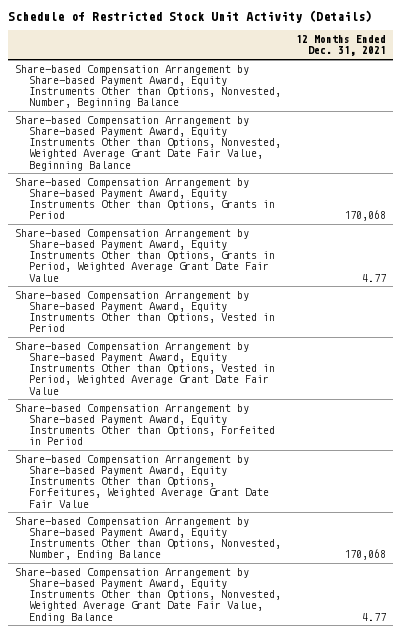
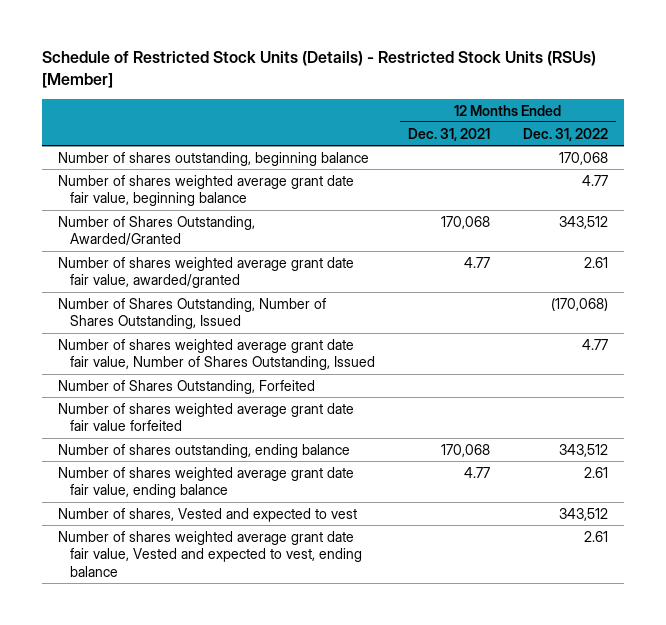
- Schedule of Restricted Stock Unit Activity (Details)
+ Schedule of Restricted Stock Units (Details) - Restricted Stock Units (RSUs) [Member]
- | 12 Months Ended Dec. 31, 2021
+ | 12 Months Ended Dec. 31, 2021 | 12 Months Ended Dec. 31, 2022
- Share-based Compensation Arrangement by Share-based Payment Award, Equity Instruments Other than Options, Nonvested, Number, Beginning Balance
- Share-based Compensation Arrangement by Share-based Payment Award, Equity Instruments Other than Options, Nonvested, Weighted Average Grant Date Fair Value, Beginning Balance
- Share-based Compensation Arrangement by Share-based Payment Award, Equity Instruments Other than Options, Grants in Period | 170,068
- Share-based Compensation Arrangement by Share-based Payment Award, Equity Instruments Other than Options, Grants in Period, Weighted Average Grant Date Fair Value | 4.77
- Share-based Compensation Arrangement by Share-based Payment Award, Equity Instruments Other than Options, Vested in Period
- Share-based Compensation Arrangement by Share-based Payment Award, Equity Instruments Other than Options, Vested in Period, Weighted Average Grant Date Fair Value
- Share-based Compensation Arrangement by Share-based Payment Award, Equity Instruments Other than Options, Forfeited in Period
- Share-based Compensation Arrangement by Share-based Payment Award, Equity Instruments Other than Options, Forfeitures, Weighted Average Grant Date Fair Value
- Share-based Compensation Arrangement by Share-based Payment Award, Equity Instruments Other than Options, Nonvested, Number, Ending Balance | 170,068
- Share-based Compensation Arrangement by Share-based Payment Award, Equity Instruments Other than Options, Nonvested, Weighted Average Grant Date Fair Value, Ending Balance | 4.77
+ Number of shares outstanding, beginning balance | | 170,068
+ Number of shares weighted average grant date fair value, beginning balance | | 4.77
+ Number of Shares Outstanding, Awarded/Granted | 170,068 | 343,512
+ Number of shares weighted average grant date fair value, awarded/granted | 4.77 | 2.61
+ Number of Shares Outstanding, Number of Shares Outstanding, Issued | | (170,068)
+ Number of shares weighted average grant date fair value, Number of Shares Outstanding, Issued | | 4.77
+ Number of Shares Outstanding, Forfeited
+ Number of shares weighted average grant date fair value forfeited
+ Number of shares outstanding, ending balance | 170,068 | 343,512
+ Number of shares weighted average grant date fair value, ending balance | 4.77 | 2.61
+ Number of shares, Vested and expected to vest | | 343,512
+ Number of shares weighted average grant date fair value, Vested and expected to vest, ending balance | | 2.61

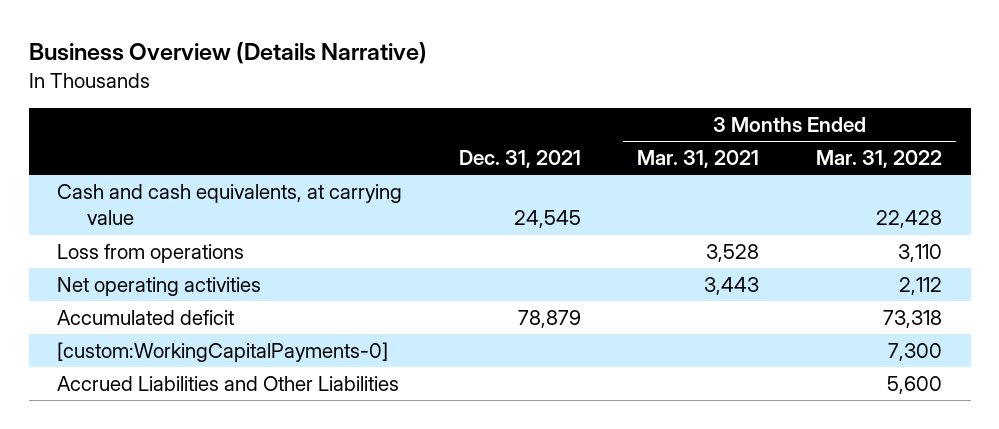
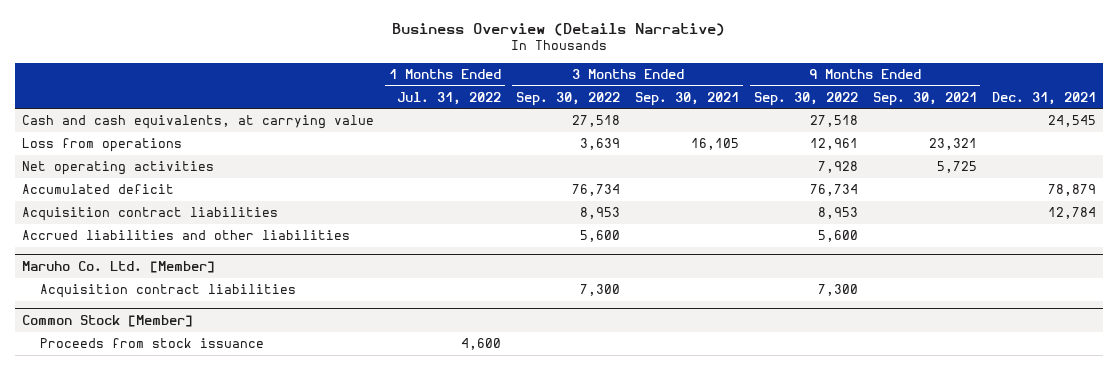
- | Dec. 31, 2021 | 3 Months Ended Mar. 31, 2021 | 3 Months Ended Mar. 31, 2022
+ | 1 Months Ended Jul. 31, 2022 | 3 Months Ended Sep. 30, 2022 | 3 Months Ended Sep. 30, 2021 | 9 Months Ended Sep. 30, 2022 | 9 Months Ended Sep. 30, 2021 | Dec. 31, 2021
- [custom:WorkingCapitalPayments-0] | | | 7,300
- Accrued Liabilities and Other Liabilities | | | 5,600
+ Acquisition contract liabilities | | 8,953 | | 8,953 | | 12,784
+ Accrued liabilities and other liabilities | | 5,600 | | 5,600 | |
+ Maruho Co. Ltd. [Member]
+ Acquisition contract liabilities | | 7,300 | | 7,300 | |
+ Common Stock [Member]
+ Proceeds from stock issuance | 4,600 | | | | |

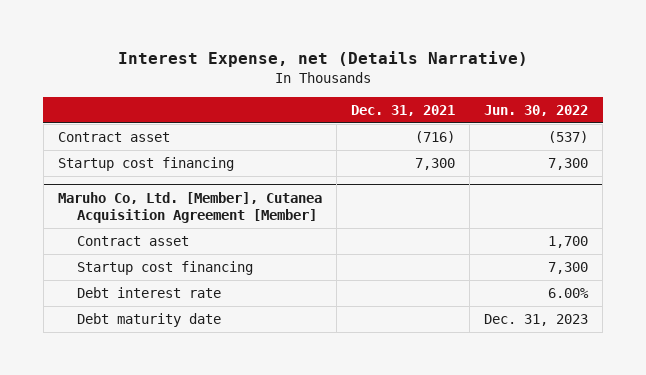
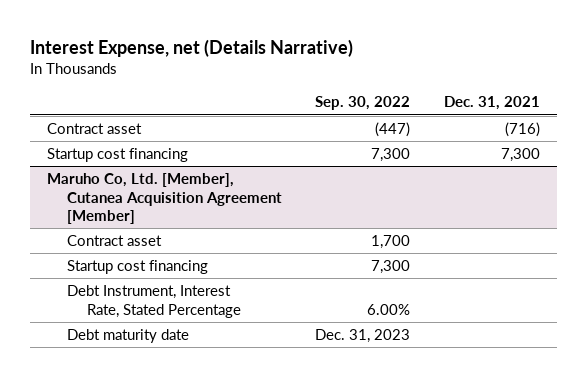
- | Dec. 31, 2021 | Jun. 30, 2022
+ | Sep. 30, 2022 | Dec. 31, 2021
@ Maruho Co, Ltd. [Member], Cutanea Acquisition Agreement [Member]
- Debt interest rate | | 6.00%
+ Debt Instrument, Interest Rate, Stated Percentage | 6.00% |

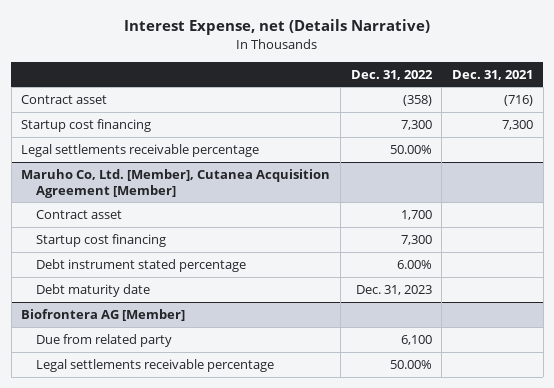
- | Sep. 30, 2022 | Dec. 31, 2021
+ | Dec. 31, 2022 | Dec. 31, 2021
+ Legal settlements receivable percentage | 50.00% |
@ Maruho Co, Ltd. [Member], Cutanea Acquisition Agreement [Member]
- Debt Instrument, Interest Rate, Stated Percentage | 6.00% |
+ Debt instrument stated percentage | 6.00% |
+ Biofrontera AG [Member]
+ Due from related party | 6,100 |
+ Legal settlements receivable percentage | 50.00% |

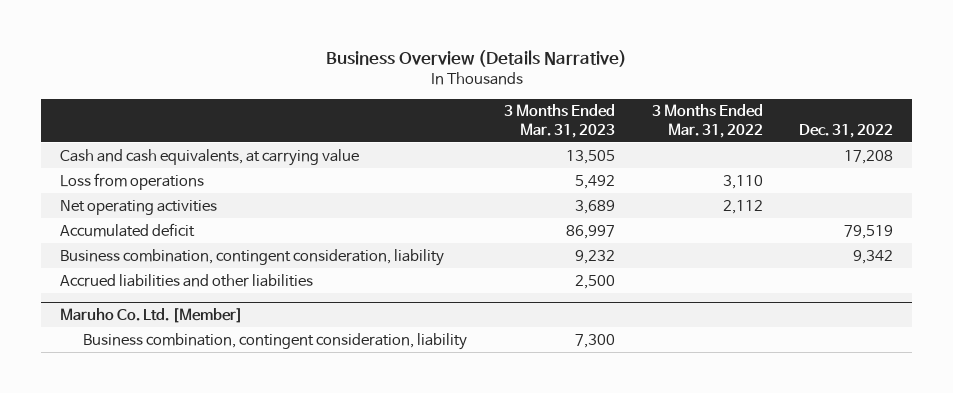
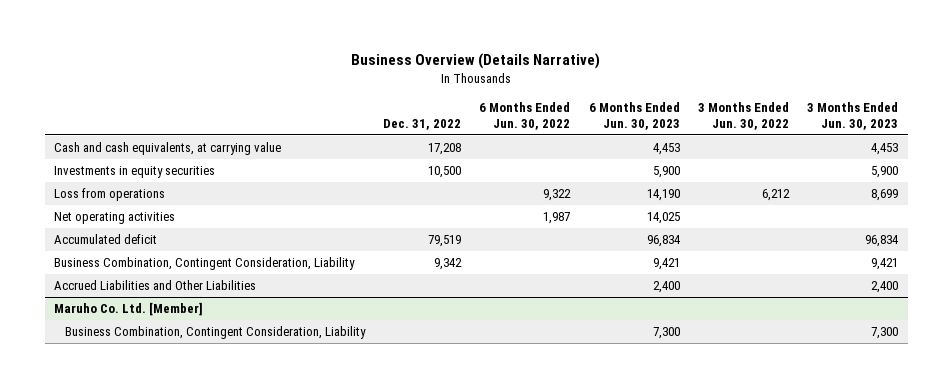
- | 3 Months Ended Mar. 31, 2023 | 3 Months Ended Mar. 31, 2022 | Dec. 31, 2022
+ | Dec. 31, 2022 | 6 Months Ended Jun. 30, 2022 | 6 Months Ended Jun. 30, 2023 | 3 Months Ended Jun. 30, 2022 | 3 Months Ended Jun. 30, 2023
+ Investments in equity securities | 10,500 | | 5,900 | | 5,900
- Business combination, contingent consideration, liability | 9,232 | | 9,342
- Accrued liabilities and other liabilities | 2,500 | |
+ Business Combination, Contingent Consideration, Liability | 9,342 | | 9,421 | | 9,421
+ Accrued Liabilities and Other Liabilities | | | 2,400 | | 2,400
@ Maruho Co. Ltd. [Member]
- Business combination, contingent consideration, liability | 7,300 | |
+ Business Combination, Contingent Consideration, Liability | | | 7,300 | | 7,300

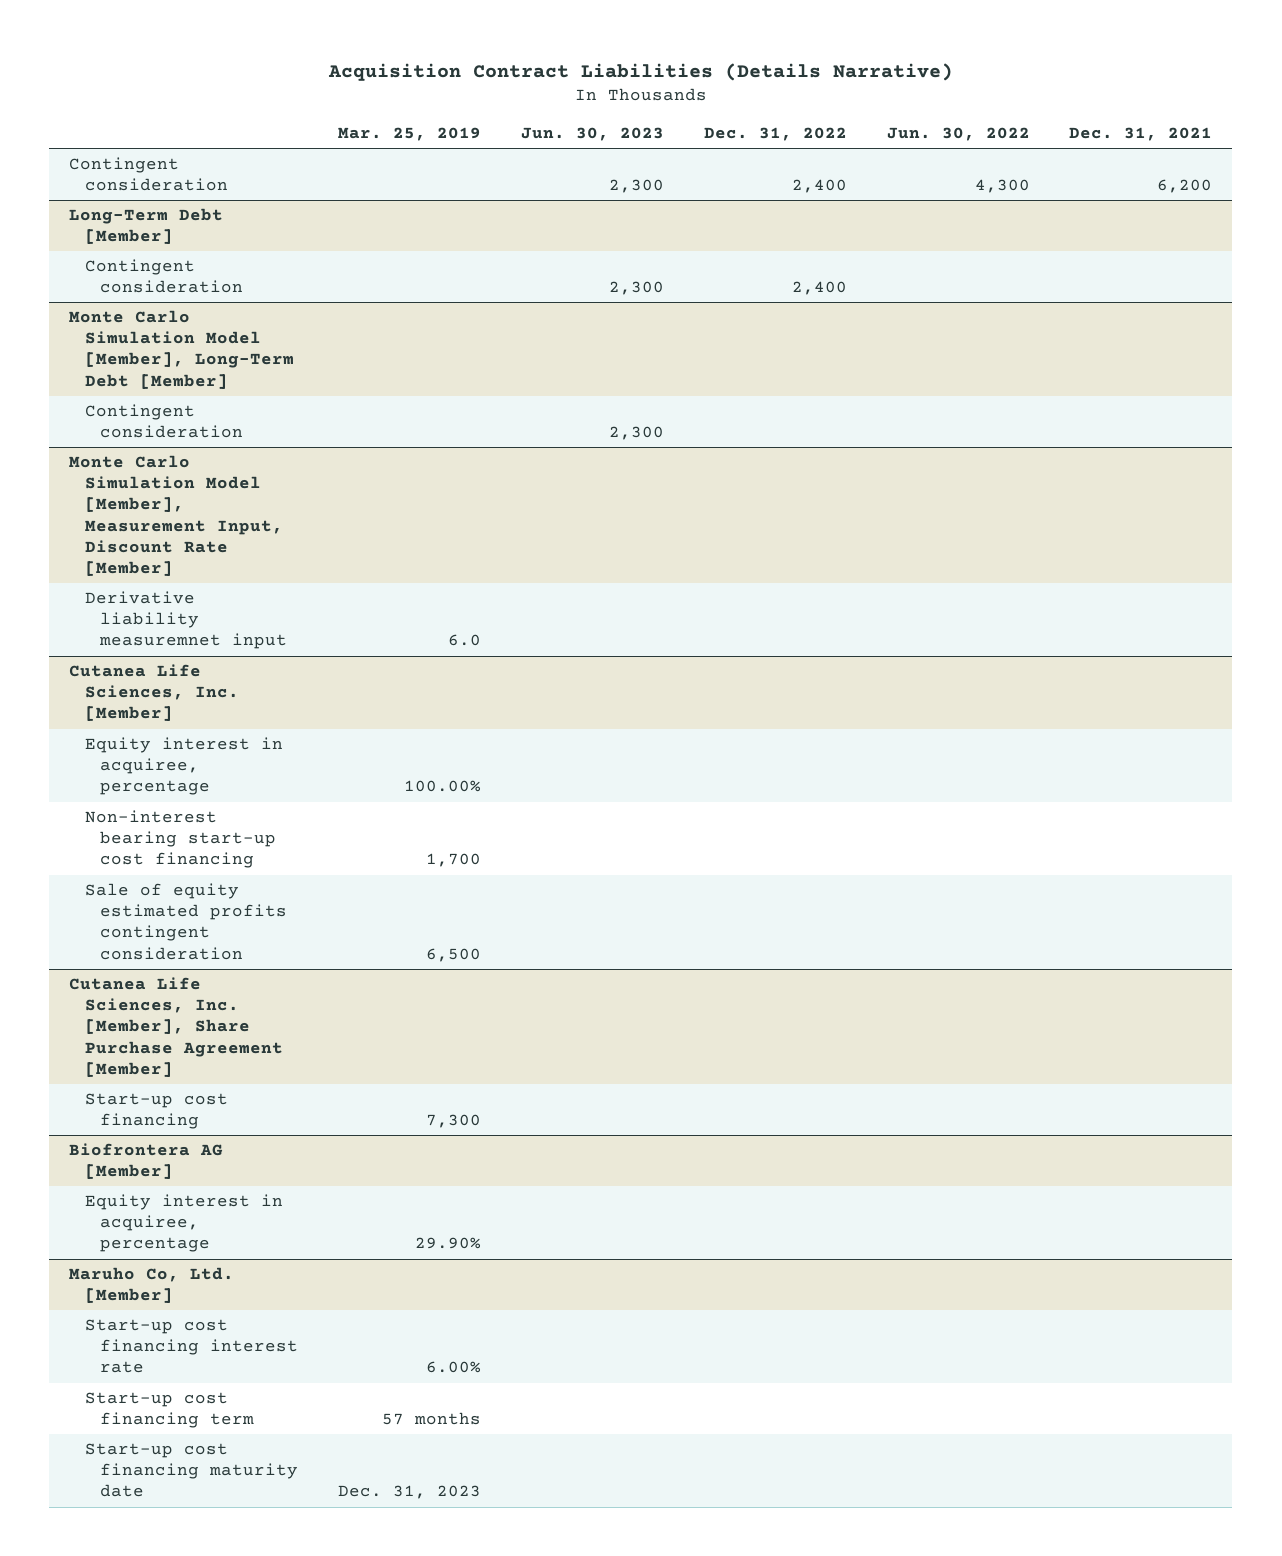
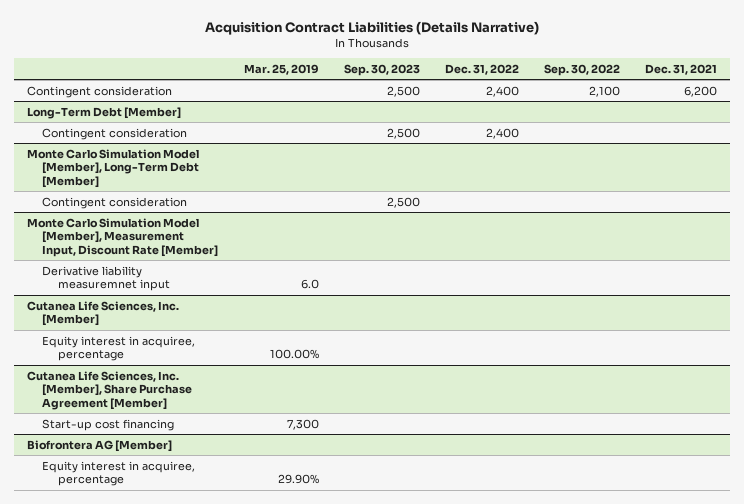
- | Mar. 25, 2019 | Jun. 30, 2023 | Dec. 31, 2022 | Jun. 30, 2022 | Dec. 31, 2021
+ | Mar. 25, 2019 | Sep. 30, 2023 | Dec. 31, 2022 | Sep. 30, 2022 | Dec. 31, 2021
@ Cutanea Life Sciences, Inc. [Member]
- Non-interest bearing start-up cost financing | 1,700 | | | |
- Sale of equity estimated profits contingent consideration | 6,500 | | | |
- Maruho Co, Ltd. [Member]
- Start-up cost financing interest rate | 6.00% | | | |
- Start-up cost financing term | 57 months | | | |
- Start-up cost financing maturity date | Dec. 31, 2023 | | | |

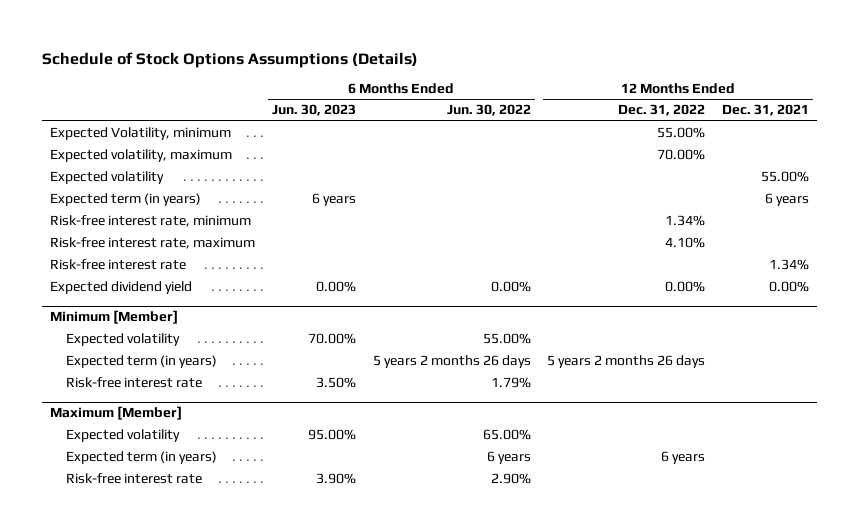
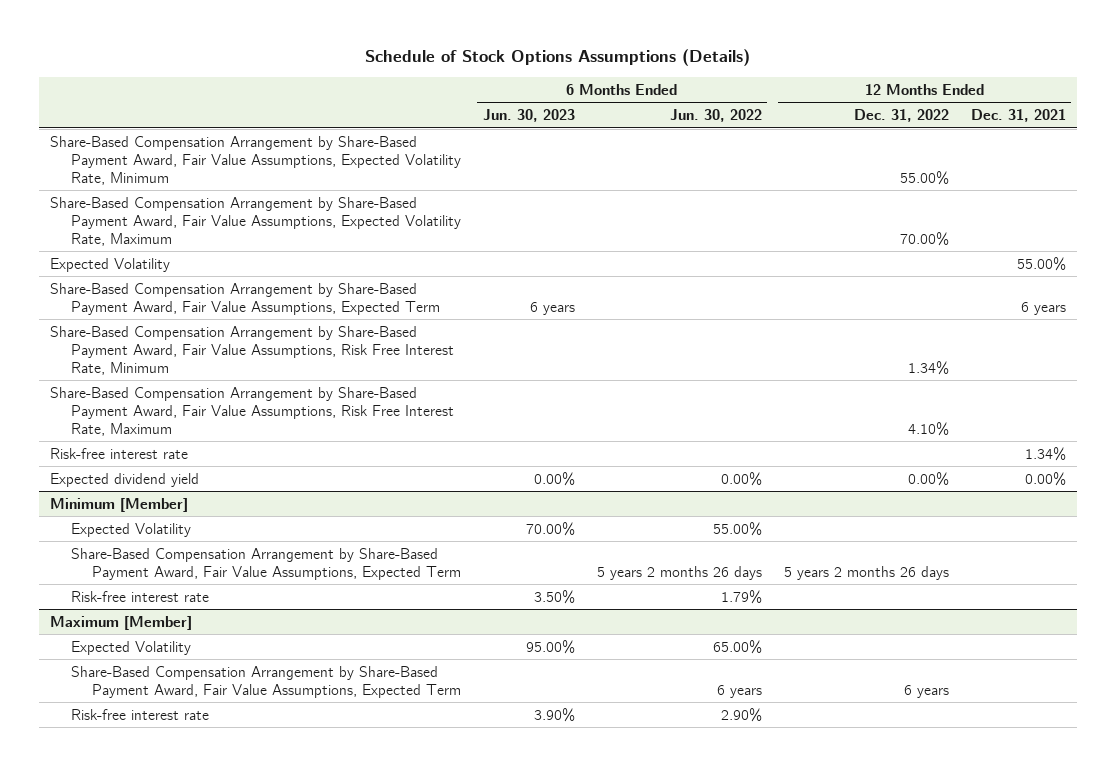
- Expected Volatility, minimum | | | 55.00% |
- Expected volatility, maximum | | | 70.00% |
- Expected volatility | | | | 55.00%
- Expected term (in years) | 6 years | | | 6 years
- Risk-free interest rate, minimum | | | 1.34% |
- Risk-free interest rate, maximum | | | 4.10% |
+ Share-Based Compensation Arrangement by Share-Based Payment Award, Fair Value Assumptions, Expected Volatility Rate, Minimum | | | 55.00% |
+ Share-Based Compensation Arrangement by Share-Based Payment Award, Fair Value Assumptions, Expected Volatility Rate, Maximum | | | 70.00% |
+ Expected Volatility | | | | 55.00%
+ Share-Based Compensation Arrangement by Share-Based Payment Award, Fair Value Assumptions, Expected Term | 6 years | | | 6 years
+ Share-Based Compensation Arrangement by Share-Based Payment Award, Fair Value Assumptions, Risk Free Interest Rate, Minimum | | | 1.34% |
+ Share-Based Compensation Arrangement by Share-Based Payment Award, Fair Value Assumptions, Risk Free Interest Rate, Maximum | | | 4.10% |
@ Minimum [Member]
- Expected volatility | 70.00% | 55.00% | |
- Expected term (in years) | | 5 years 2 months 26 days | 5 years 2 months 26 days |
+ Expected Volatility | 70.00% | 55.00% | |
+ Share-Based Compensation Arrangement by Share-Based Payment Award, Fair Value Assumptions, Expected Term | | 5 years 2 months 26 days | 5 years 2 months 26 days |
@ Maximum [Member]
- Expected volatility | 95.00% | 65.00% | |
- Expected term (in years) | | 6 years | 6 years |
+ Expected Volatility | 95.00% | 65.00% | |
+ Share-Based Compensation Arrangement by Share-Based Payment Award, Fair Value Assumptions, Expected Term | | 6 years | 6 years |

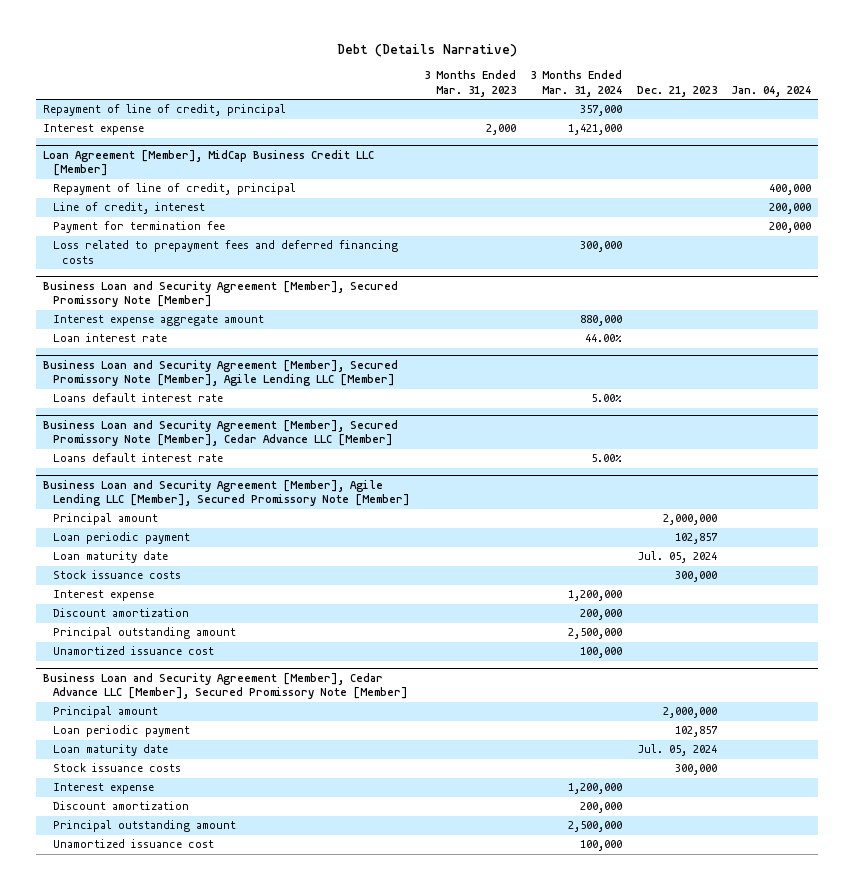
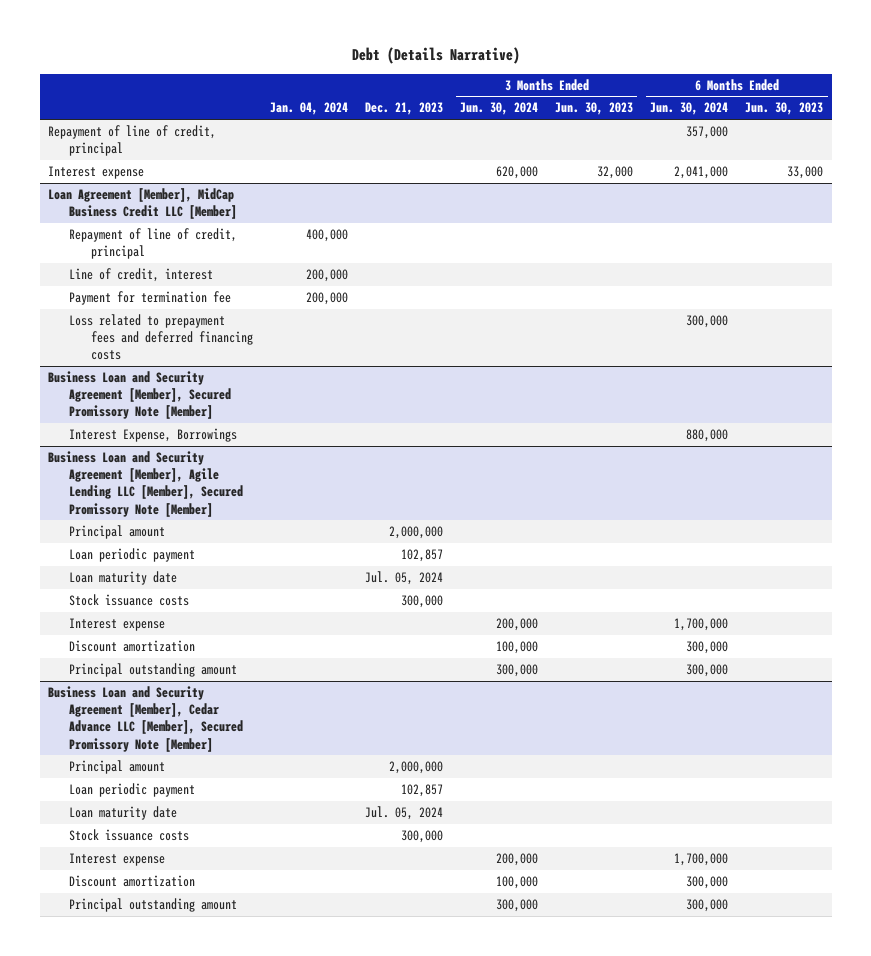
- | 3 Months Ended Mar. 31, 2023 | 3 Months Ended Mar. 31, 2024 | Dec. 21, 2023 | Jan. 04, 2024
+ | Jan. 04, 2024 | Dec. 21, 2023 | 3 Months Ended Jun. 30, 2024 | 3 Months Ended Jun. 30, 2023 | 6 Months Ended Jun. 30, 2024 | 6 Months Ended Jun. 30, 2023
@ Business Loan and Security Agreement [Member], Secured Promissory Note [Member]
- Interest expense aggregate amount | | 880,000 | |
- Loan interest rate | | 44.00% | |
- Business Loan and Security Agreement [Member], Secured Promissory Note [Member], Agile Lending LLC [Member]
- Loans default interest rate | | 5.00% | |
- Business Loan and Security Agreement [Member], Secured Promissory Note [Member], Cedar Advance LLC [Member]
- Loans default interest rate | | 5.00% | |
@ Business Loan and Security Agreement [Member], Secured Promissory Note [Member]
+ Interest Expense, Borrowings | | | | | 880,000 |
@ Business Loan and Security Agreement [Member], Agile Lending LLC [Member], Secured Promissory Note [Member]
- Unamortized issuance cost | | 100,000 | |
@ Business Loan and Security Agreement [Member], Cedar Advance LLC [Member], Secured Promissory Note [Member]
- Unamortized issuance cost | | 100,000 | |

